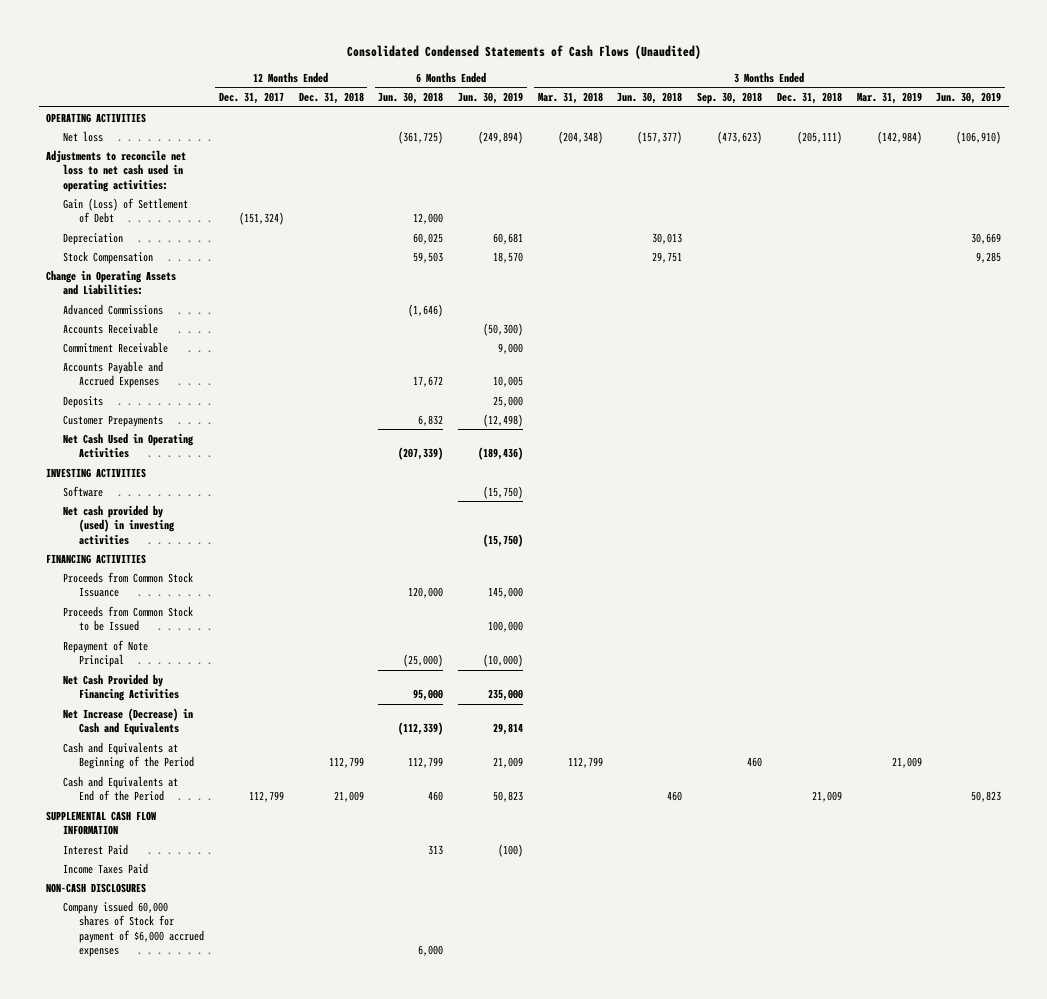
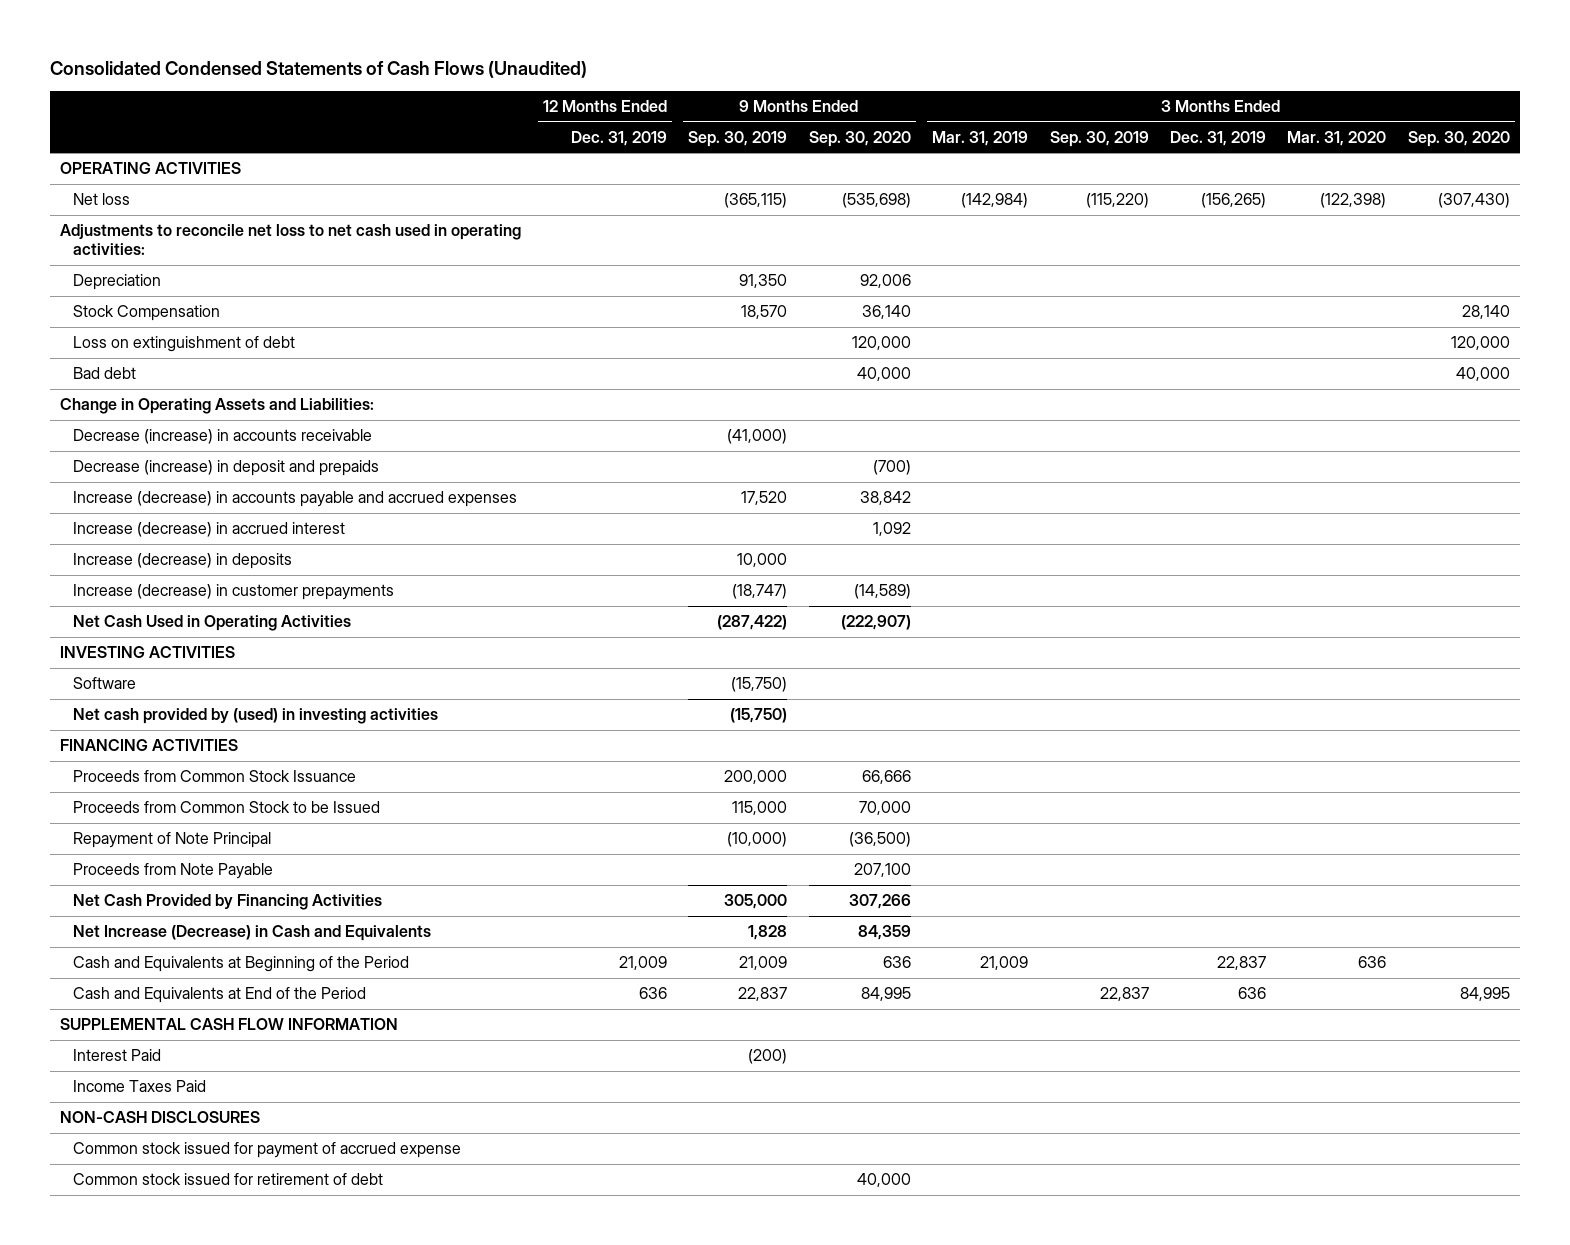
- | 12 Months Ended Dec. 31, 2017 | 12 Months Ended Dec. 31, 2018 | 6 Months Ended Jun. 30, 2018 | 6 Months Ended Jun. 30, 2019 | 3 Months Ended Mar. 31, 2018 | 3 Months Ended Jun. 30, 2018 | 3 Months Ended Sep. 30, 2018 | 3 Months Ended Dec. 31, 2018 | 3 Months Ended Mar. 31, 2019 | 3 Months Ended Jun. 30, 2019
+ | 12 Months Ended Dec. 31, 2019 | 9 Months Ended Sep. 30, 2019 | 9 Months Ended Sep. 30, 2020 | 3 Months Ended Mar. 31, 2019 | 3 Months Ended Sep. 30, 2019 | 3 Months Ended Dec. 31, 2019 | 3 Months Ended Mar. 31, 2020 | 3 Months Ended Sep. 30, 2020
- Gain (Loss) of Settlement of Debt | (151,324) | | 12,000 | | | | | | |
+ Loss on extinguishment of debt | | | 120,000 | | | | | 120,000
+ Bad debt | | | 40,000 | | | | | 40,000
- Advanced Commissions | | | (1,646) | | | | | | |
- Accounts Receivable | | | | (50,300) | | | | | |
- Commitment Receivable | | | | 9,000 | | | | | |
- Accounts Payable and Accrued Expenses | | | 17,672 | 10,005 | | | | | |
- Deposits | | | | 25,000 | | | | | |
- Customer Prepayments | | | 6,832 | (12,498) | | | | | |
+ Decrease (increase) in accounts receivable | | (41,000) | | | | | |
+ Decrease (increase) in deposit and prepaids | | | (700) | | | | |
+ Increase (decrease) in accounts payable and accrued expenses | | 17,520 | 38,842 | | | | |
+ Increase (decrease) in accrued interest | | | 1,092 | | | | |
+ Increase (decrease) in deposits | | 10,000 | | | | | |
+ Increase (decrease) in customer prepayments | | (18,747) | (14,589) | | | | |
+ Proceeds from Note Payable | | | 207,100 | | | | |
- Company issued 60,000 shares of Stock for payment of $6,000 accrued expenses | | | 6,000 | | | | | | |
+ Common stock issued for payment of accrued expense
+ Common stock issued for retirement of debt | | | 40,000 | | | | |

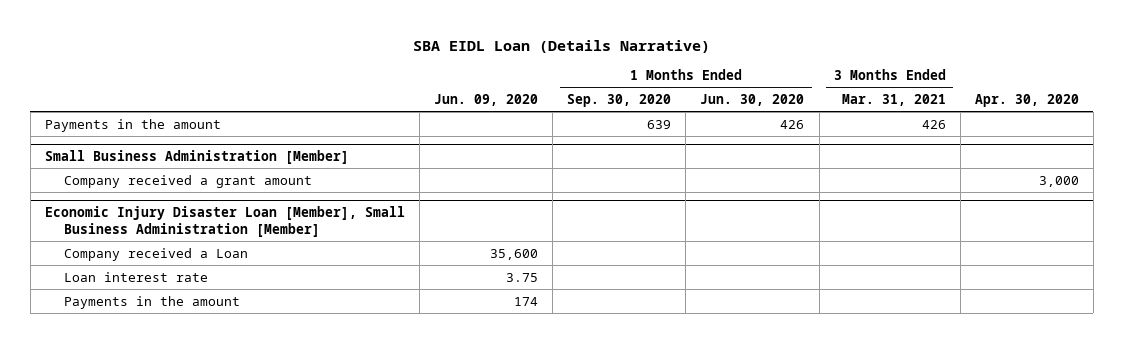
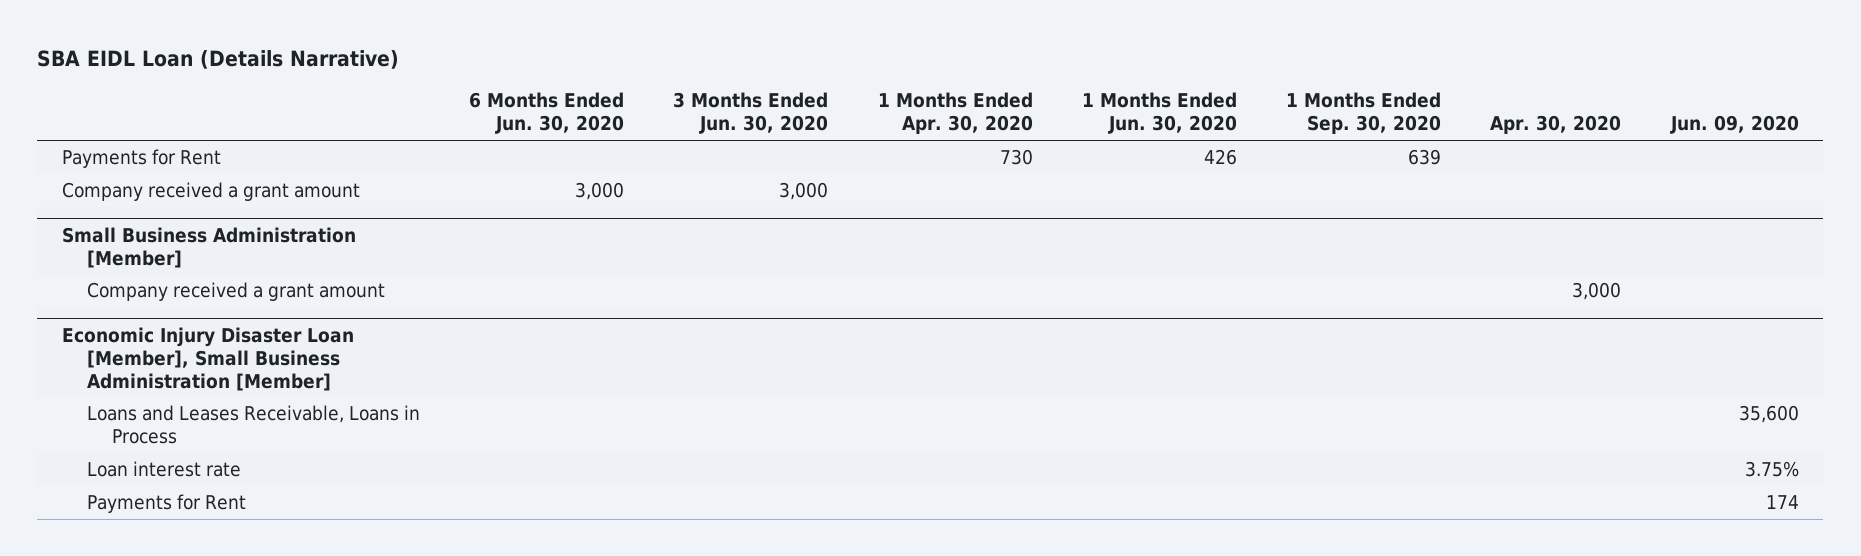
- | Jun. 09, 2020 | 1 Months Ended Sep. 30, 2020 | 1 Months Ended Jun. 30, 2020 | 3 Months Ended Mar. 31, 2021 | Apr. 30, 2020
+ | 6 Months Ended Jun. 30, 2020 | 3 Months Ended Jun. 30, 2020 | 1 Months Ended Apr. 30, 2020 | 1 Months Ended Jun. 30, 2020 | 1 Months Ended Sep. 30, 2020 | Apr. 30, 2020 | Jun. 09, 2020
- Payments in the amount | | 639 | 426 | 426 |
+ Payments for Rent | | | 730 | 426 | 639 | |
+ Company received a grant amount | 3,000 | 3,000 | | | | |
@ Economic Injury Disaster Loan [Member], Small Business Administration [Member]
- Company received a Loan | 35,600 | | | |
- Loan interest rate | 3.75 | | | |
- Payments in the amount | 174 | | | |
+ Loans and Leases Receivable, Loans in Process | | | | | | | 35,600
+ Loan interest rate | | | | | | | 3.75%
+ Payments for Rent | | | | | | | 174

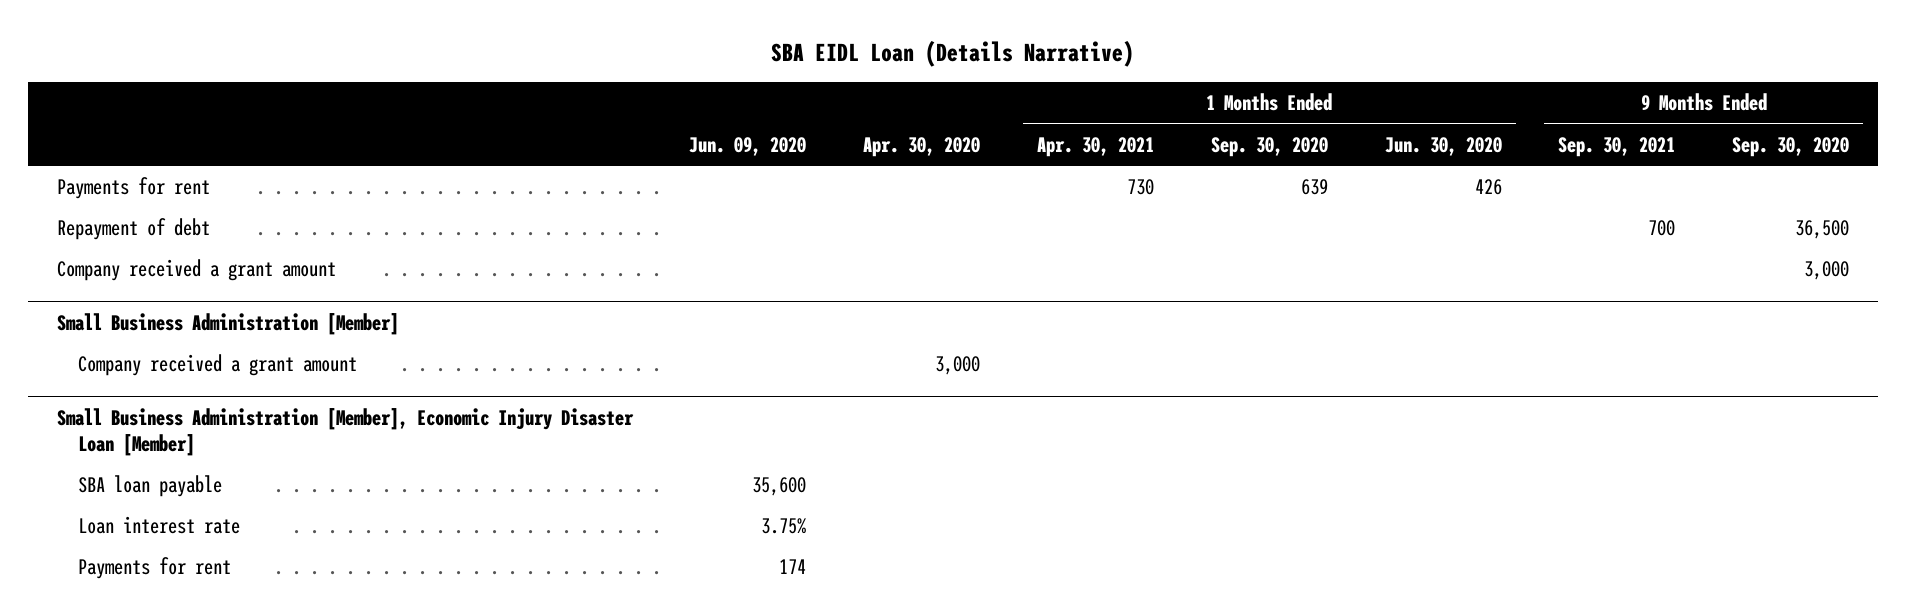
- | 6 Months Ended Jun. 30, 2020 | 3 Months Ended Jun. 30, 2020 | 1 Months Ended Apr. 30, 2020 | 1 Months Ended Jun. 30, 2020 | 1 Months Ended Sep. 30, 2020 | Apr. 30, 2020 | Jun. 09, 2020
+ | Jun. 09, 2020 | Apr. 30, 2020 | 1 Months Ended Apr. 30, 2021 | 1 Months Ended Sep. 30, 2020 | 1 Months Ended Jun. 30, 2020 | 9 Months Ended Sep. 30, 2021 | 9 Months Ended Sep. 30, 2020
- Payments for Rent | | | 730 | 426 | 639 | |
+ Payments for rent | | | 730 | 639 | 426 | |
+ Repayment of debt | | | | | | 700 | 36,500
- Economic Injury Disaster Loan [Member], Small Business Administration [Member]
- Loans and Leases Receivable, Loans in Process | | | | | | | 35,600
+ Small Business Administration [Member], Economic Injury Disaster Loan [Member]
+ SBA loan payable | 35,600 | | | | | |
- Payments for Rent | | | | | | | 174
+ Payments for rent | 174 | | | | | |

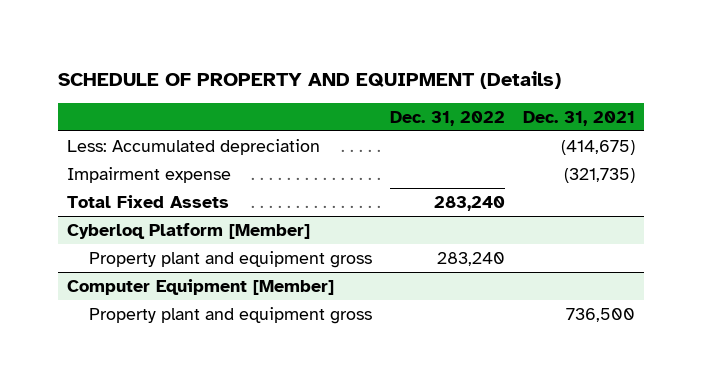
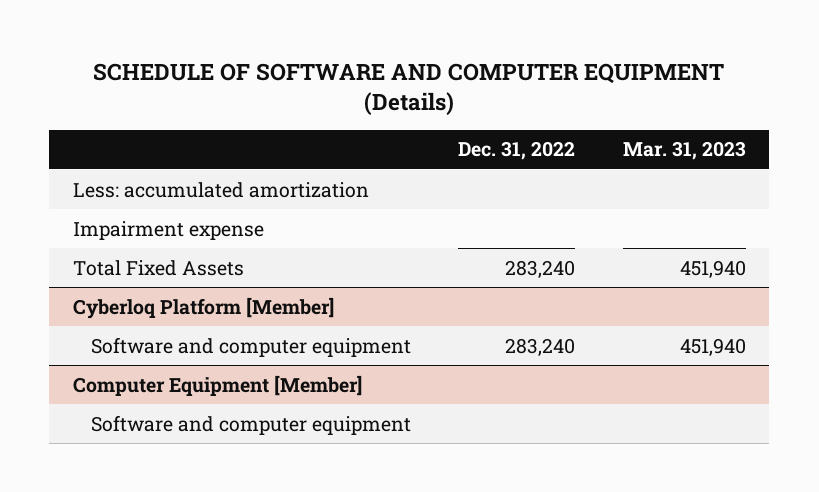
- SCHEDULE OF PROPERTY AND EQUIPMENT (Details)
+ SCHEDULE OF SOFTWARE AND COMPUTER EQUIPMENT (Details)
- | Dec. 31, 2022 | Dec. 31, 2021
+ | Dec. 31, 2022 | Mar. 31, 2023
- Less: Accumulated depreciation | | (414,675)
+ Less: accumulated amortization
@ Cyberloq Platform [Member]
- Property plant and equipment gross | 283,240 |
+ Software and computer equipment | 283,240 | 451,940
@ Computer Equipment [Member]
- Property plant and equipment gross | | 736,500
+ Software and computer equipment

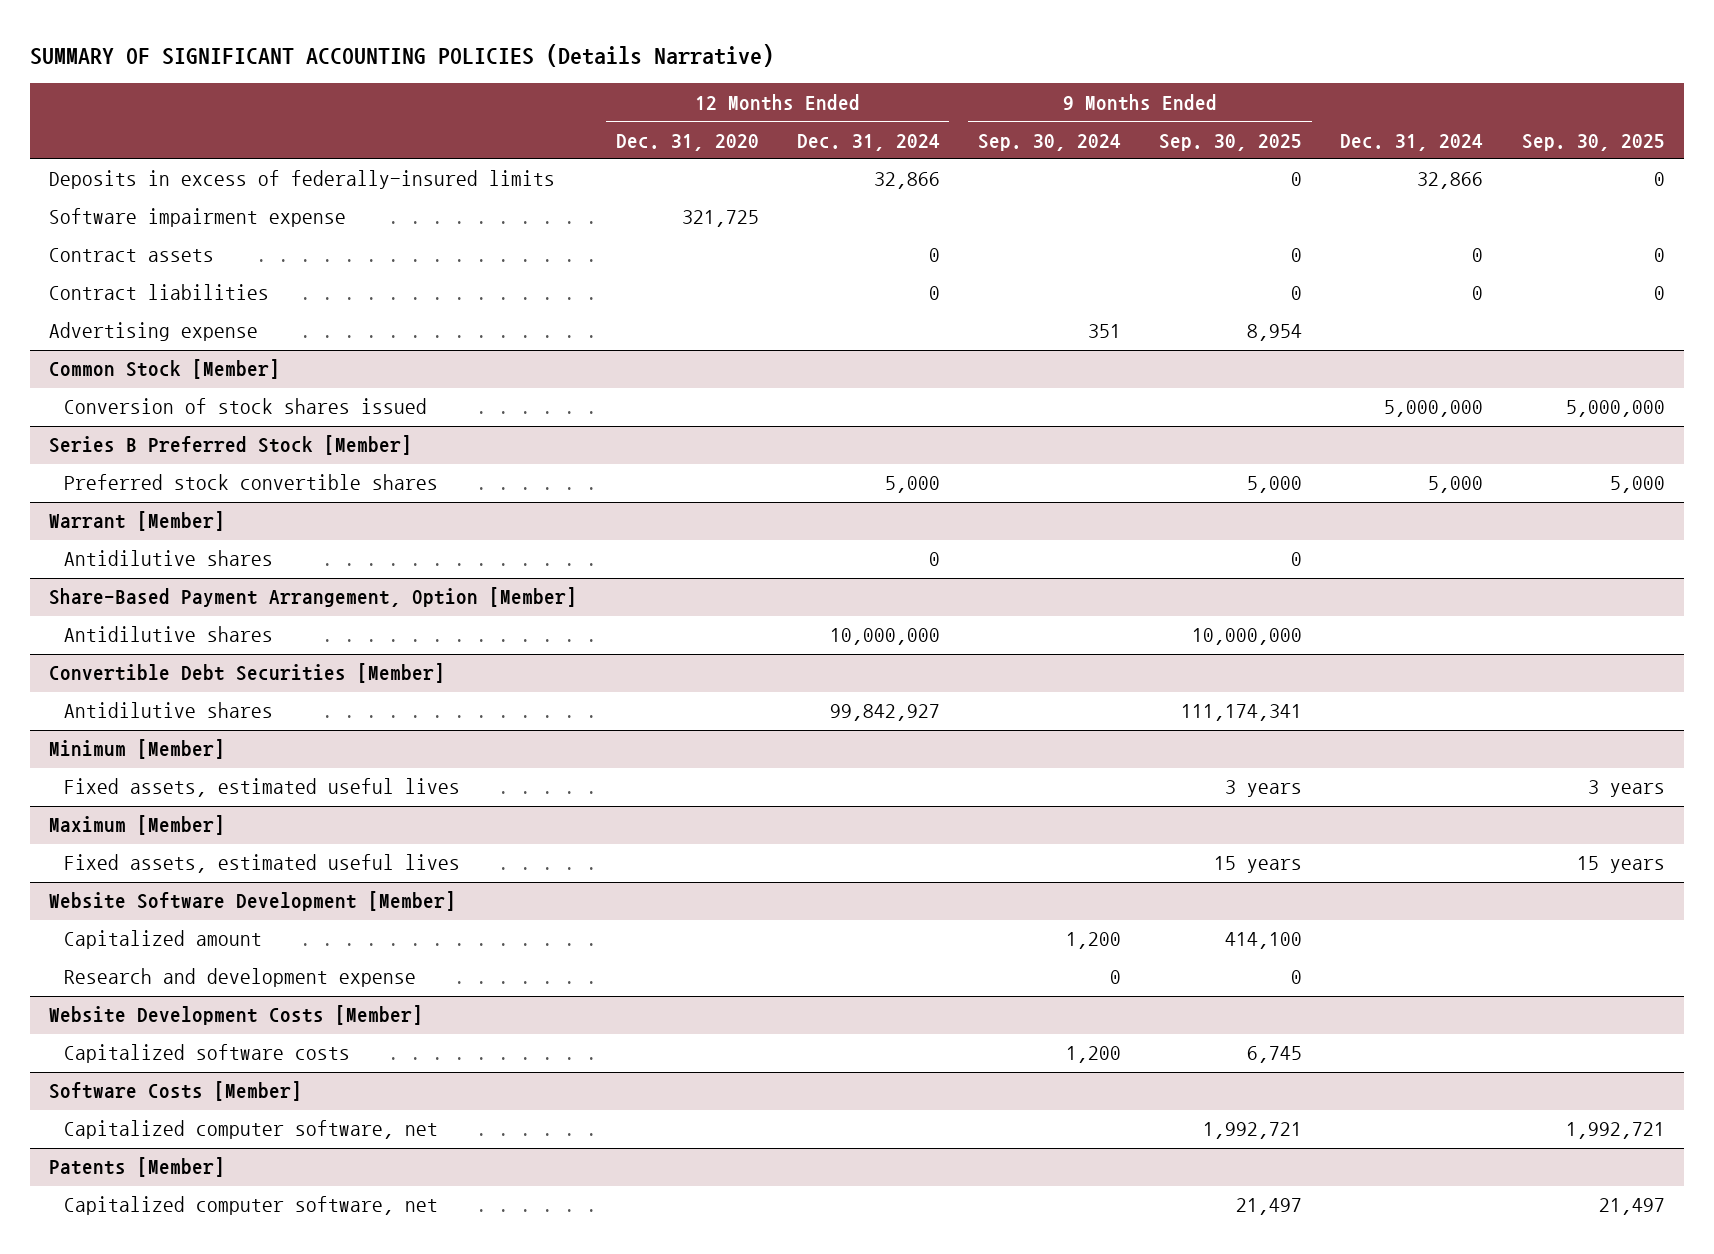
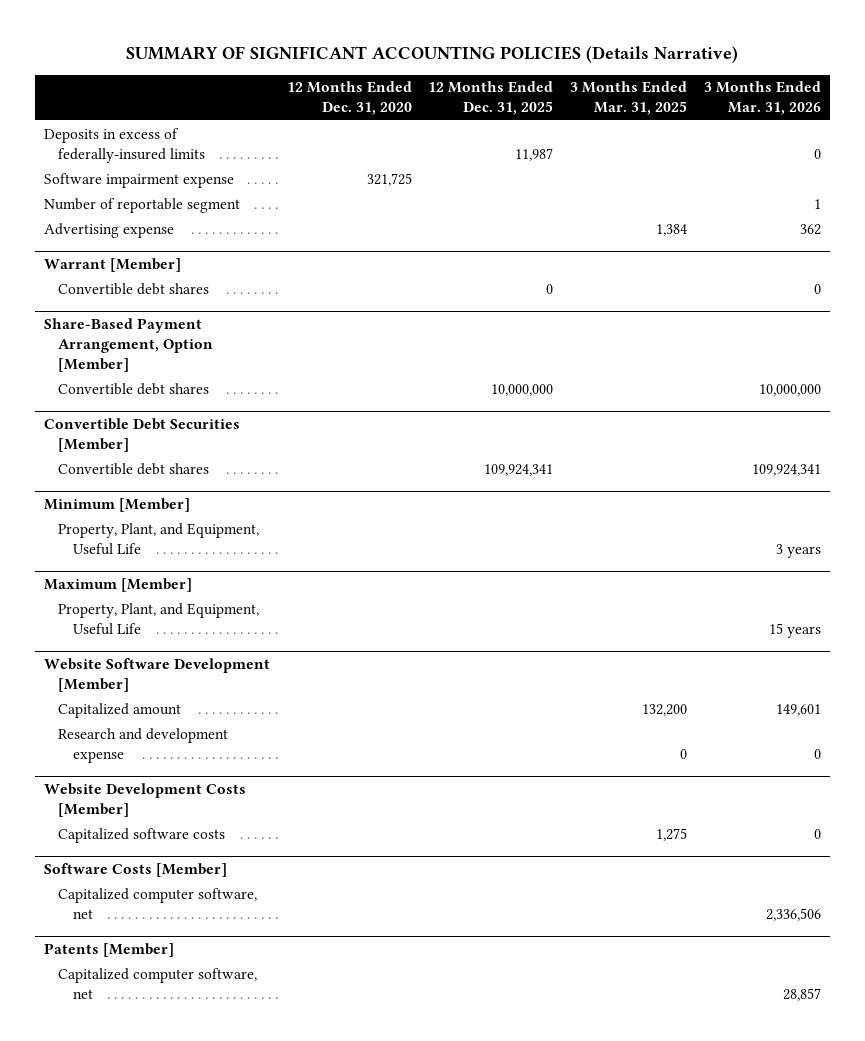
- | 12 Months Ended Dec. 31, 2020 | 12 Months Ended Dec. 31, 2024 | 9 Months Ended Sep. 30, 2024 | 9 Months Ended Sep. 30, 2025 | Dec. 31, 2024 | Sep. 30, 2025
+ | 12 Months Ended Dec. 31, 2020 | 12 Months Ended Dec. 31, 2025 | 3 Months Ended Mar. 31, 2025 | 3 Months Ended Mar. 31, 2026
- Contract assets | | 0 | | 0 | 0 | 0
- Contract liabilities | | 0 | | 0 | 0 | 0
+ Number of reportable segment | | | | 1
- Common Stock [Member]
- Conversion of stock shares issued | | | | | 5,000,000 | 5,000,000
- Series B Preferred Stock [Member]
- Preferred stock convertible shares | | 5,000 | | 5,000 | 5,000 | 5,000
@ Warrant [Member]
- Antidilutive shares | | 0 | | 0 | |
+ Convertible debt shares | | 0 | | 0
@ Share-Based Payment Arrangement, Option [Member]
- Antidilutive shares | | 10,000,000 | | 10,000,000 | |
+ Convertible debt shares | | 10,000,000 | | 10,000,000
@ Convertible Debt Securities [Member]
- Antidilutive shares | | 99,842,927 | | 111,174,341 | |
+ Convertible debt shares | | 109,924,341 | | 109,924,341
@ Minimum [Member]
- Fixed assets, estimated useful lives | | | | 3 years | | 3 years
+ Property, Plant, and Equipment, Useful Life | | | | 3 years
@ Maximum [Member]
- Fixed assets, estimated useful lives | | | | 15 years | | 15 years
+ Property, Plant, and Equipment, Useful Life | | | | 15 years

